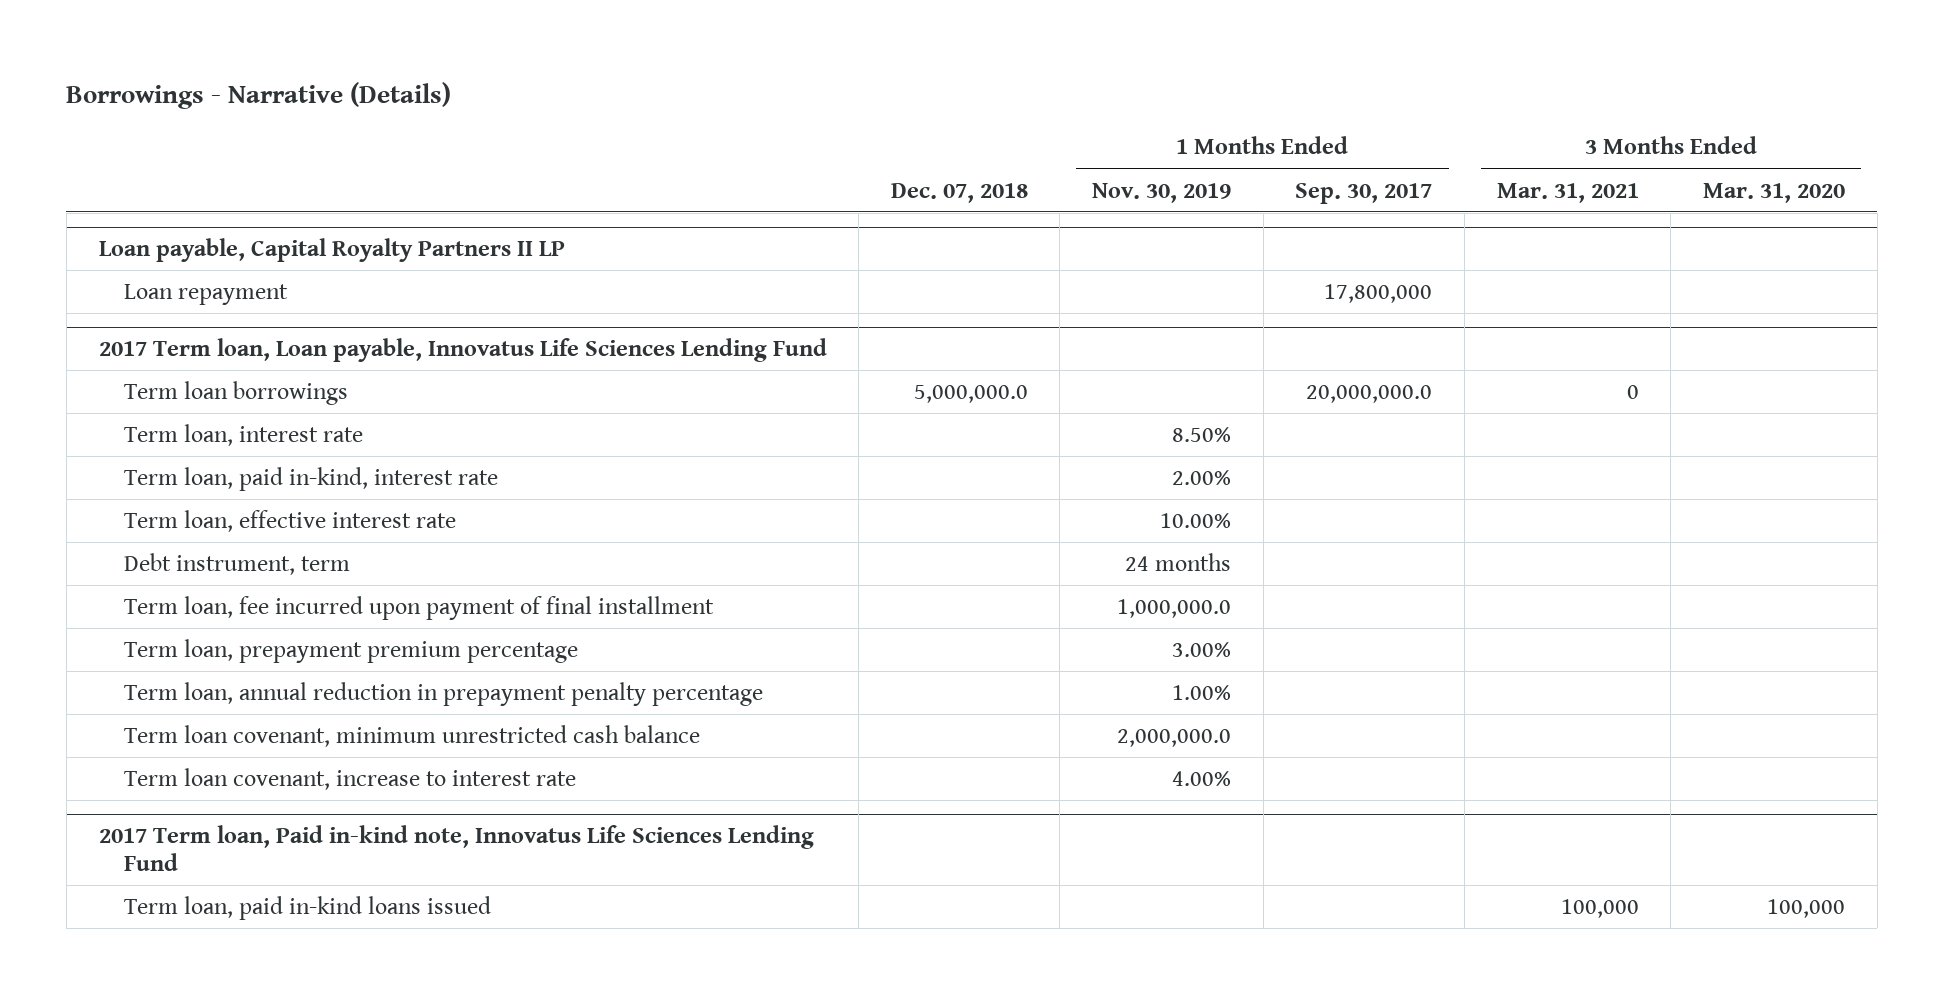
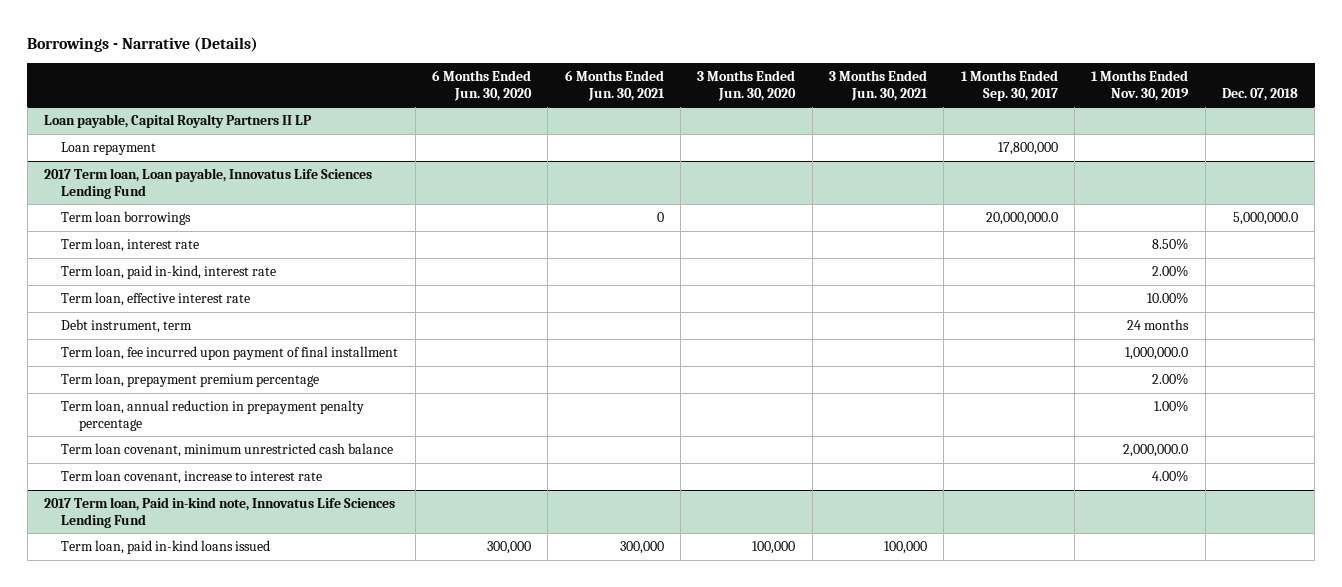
- | Dec. 07, 2018 | 1 Months Ended Nov. 30, 2019 | 1 Months Ended Sep. 30, 2017 | 3 Months Ended Mar. 31, 2021 | 3 Months Ended Mar. 31, 2020
+ | 6 Months Ended Jun. 30, 2020 | 6 Months Ended Jun. 30, 2021 | 3 Months Ended Jun. 30, 2020 | 3 Months Ended Jun. 30, 2021 | 1 Months Ended Sep. 30, 2017 | 1 Months Ended Nov. 30, 2019 | Dec. 07, 2018
@ 2017 Term loan, Loan payable, Innovatus Life Sciences Lending Fund
- Term loan, prepayment premium percentage | | 3.00% | | |
+ Term loan, prepayment premium percentage | | | | | | 2.00% |

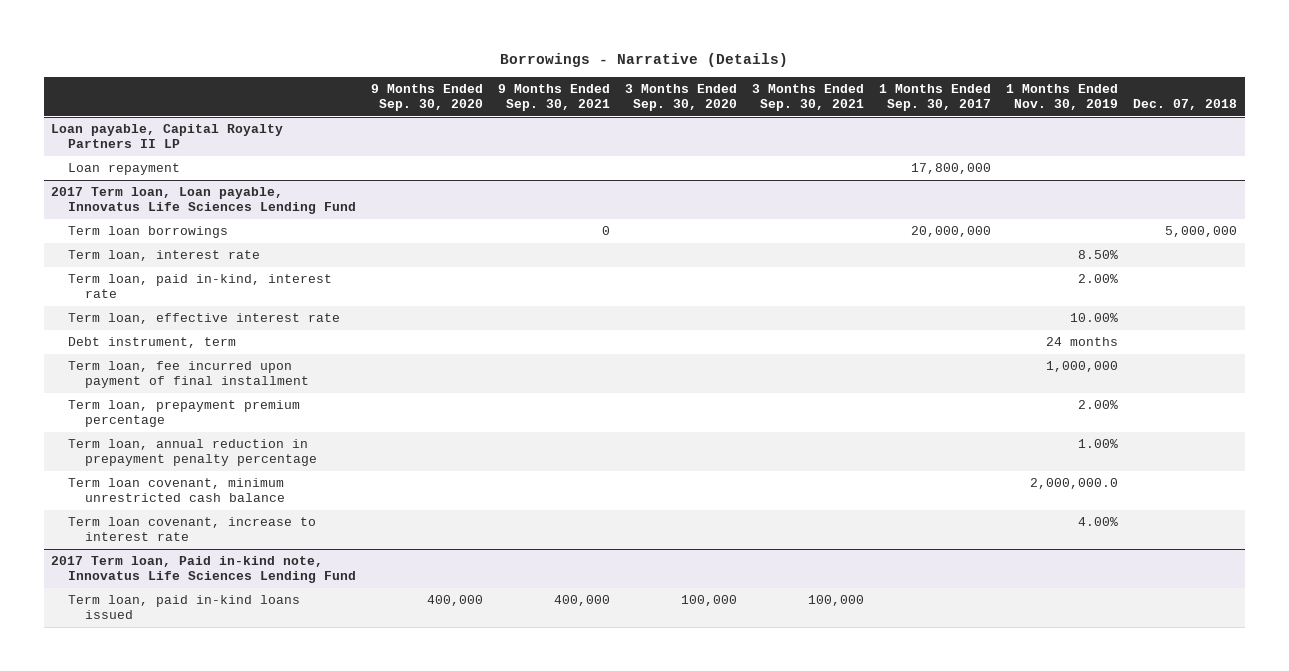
- | 6 Months Ended Jun. 30, 2020 | 6 Months Ended Jun. 30, 2021 | 3 Months Ended Jun. 30, 2020 | 3 Months Ended Jun. 30, 2021 | 1 Months Ended Sep. 30, 2017 | 1 Months Ended Nov. 30, 2019 | Dec. 07, 2018
+ | 9 Months Ended Sep. 30, 2020 | 9 Months Ended Sep. 30, 2021 | 3 Months Ended Sep. 30, 2020 | 3 Months Ended Sep. 30, 2021 | 1 Months Ended Sep. 30, 2017 | 1 Months Ended Nov. 30, 2019 | Dec. 07, 2018
@ 2017 Term loan, Loan payable, Innovatus Life Sciences Lending Fund
- Term loan borrowings | | 0 | | | 20,000,000.0 | | 5,000,000.0
+ Term loan borrowings | | 0 | | | 20,000,000 | | 5,000,000
- Term loan, fee incurred upon payment of final installment | | | | | | 1,000,000.0 |
+ Term loan, fee incurred upon payment of final installment | | | | | | 1,000,000 |

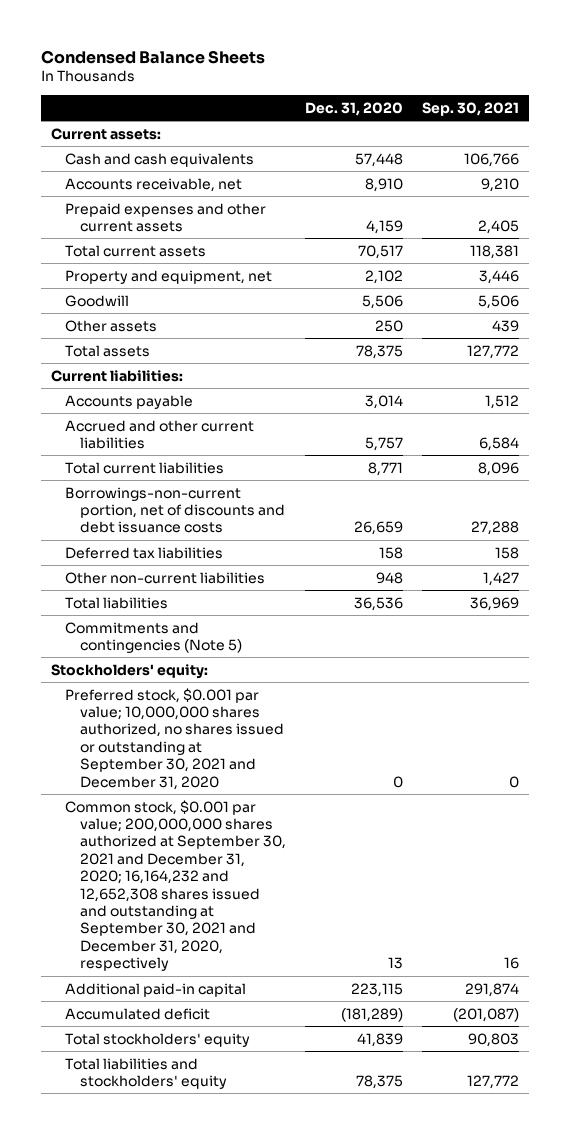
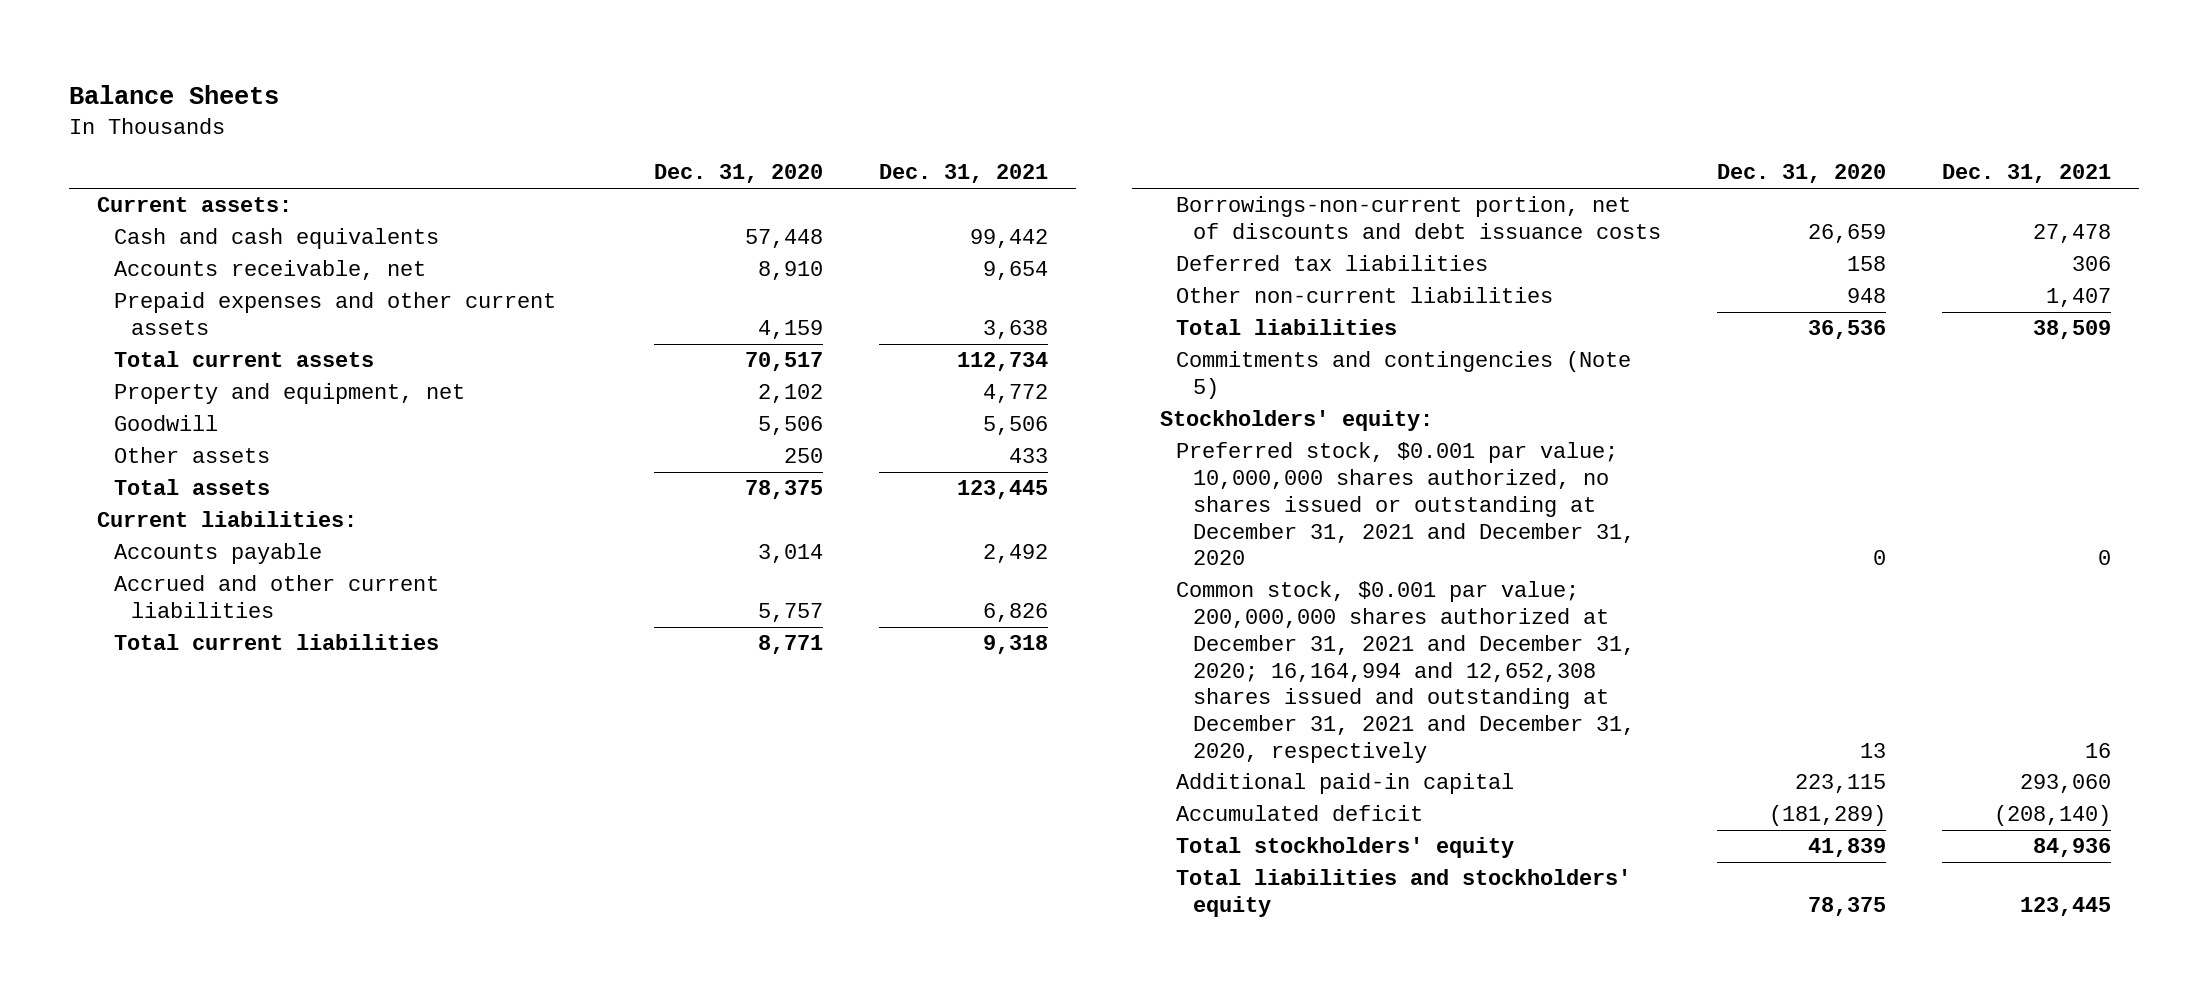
- Condensed Balance Sheets
+ Balance Sheets
- | Dec. 31, 2020 | Sep. 30, 2021
+ | Dec. 31, 2020 | Dec. 31, 2021
- Preferred stock, $0.001 par value; 10,000,000 shares authorized, no shares issued or outstanding at September 30, 2021 and December 31, 2020 | 0 | 0
- Common stock, $0.001 par value; 200,000,000 shares authorized at September 30, 2021 and December 31, 2020; 16,164,232 and 12,652,308 shares issued and outstanding at September 30, 2021 and December 31, 2020, respectively | 13 | 16
+ Preferred stock, $0.001 par value; 10,000,000 shares authorized, no shares issued or outstanding at December 31, 2021 and December 31, 2020 | 0 | 0
+ Common stock, $0.001 par value; 200,000,000 shares authorized at December 31, 2021 and December 31, 2020; 16,164,994 and 12,652,308 shares issued and outstanding at December 31, 2021 and December 31, 2020, respectively | 13 | 16

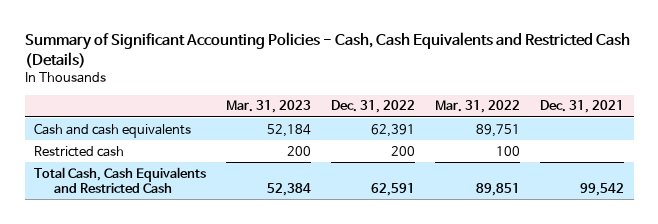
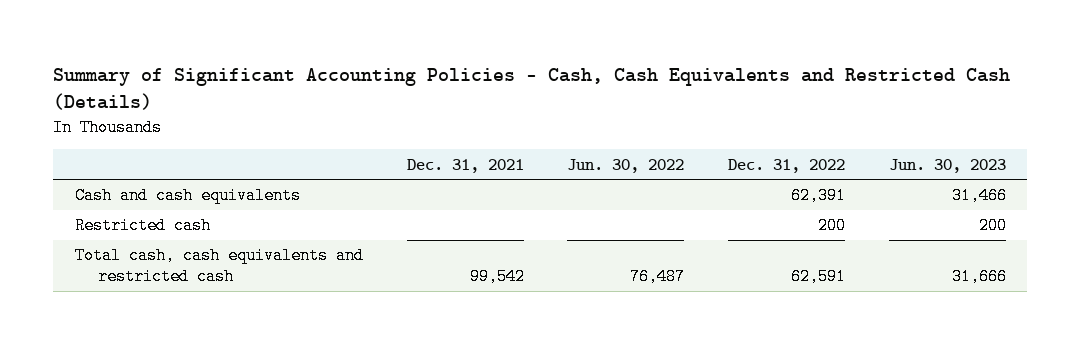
- | Mar. 31, 2023 | Dec. 31, 2022 | Mar. 31, 2022 | Dec. 31, 2021
+ | Dec. 31, 2021 | Jun. 30, 2022 | Dec. 31, 2022 | Jun. 30, 2023
- Total Cash, Cash Equivalents and Restricted Cash | 52,384 | 62,591 | 89,851 | 99,542
+ Total cash, cash equivalents and restricted cash | 99,542 | 76,487 | 62,591 | 31,666

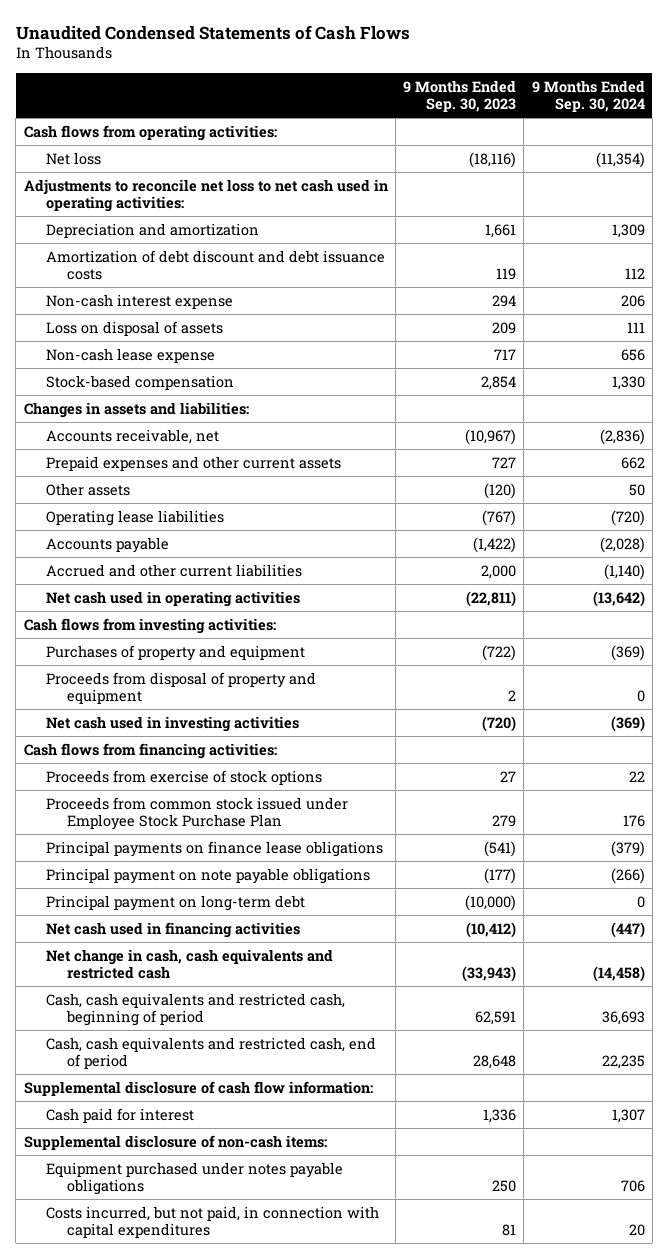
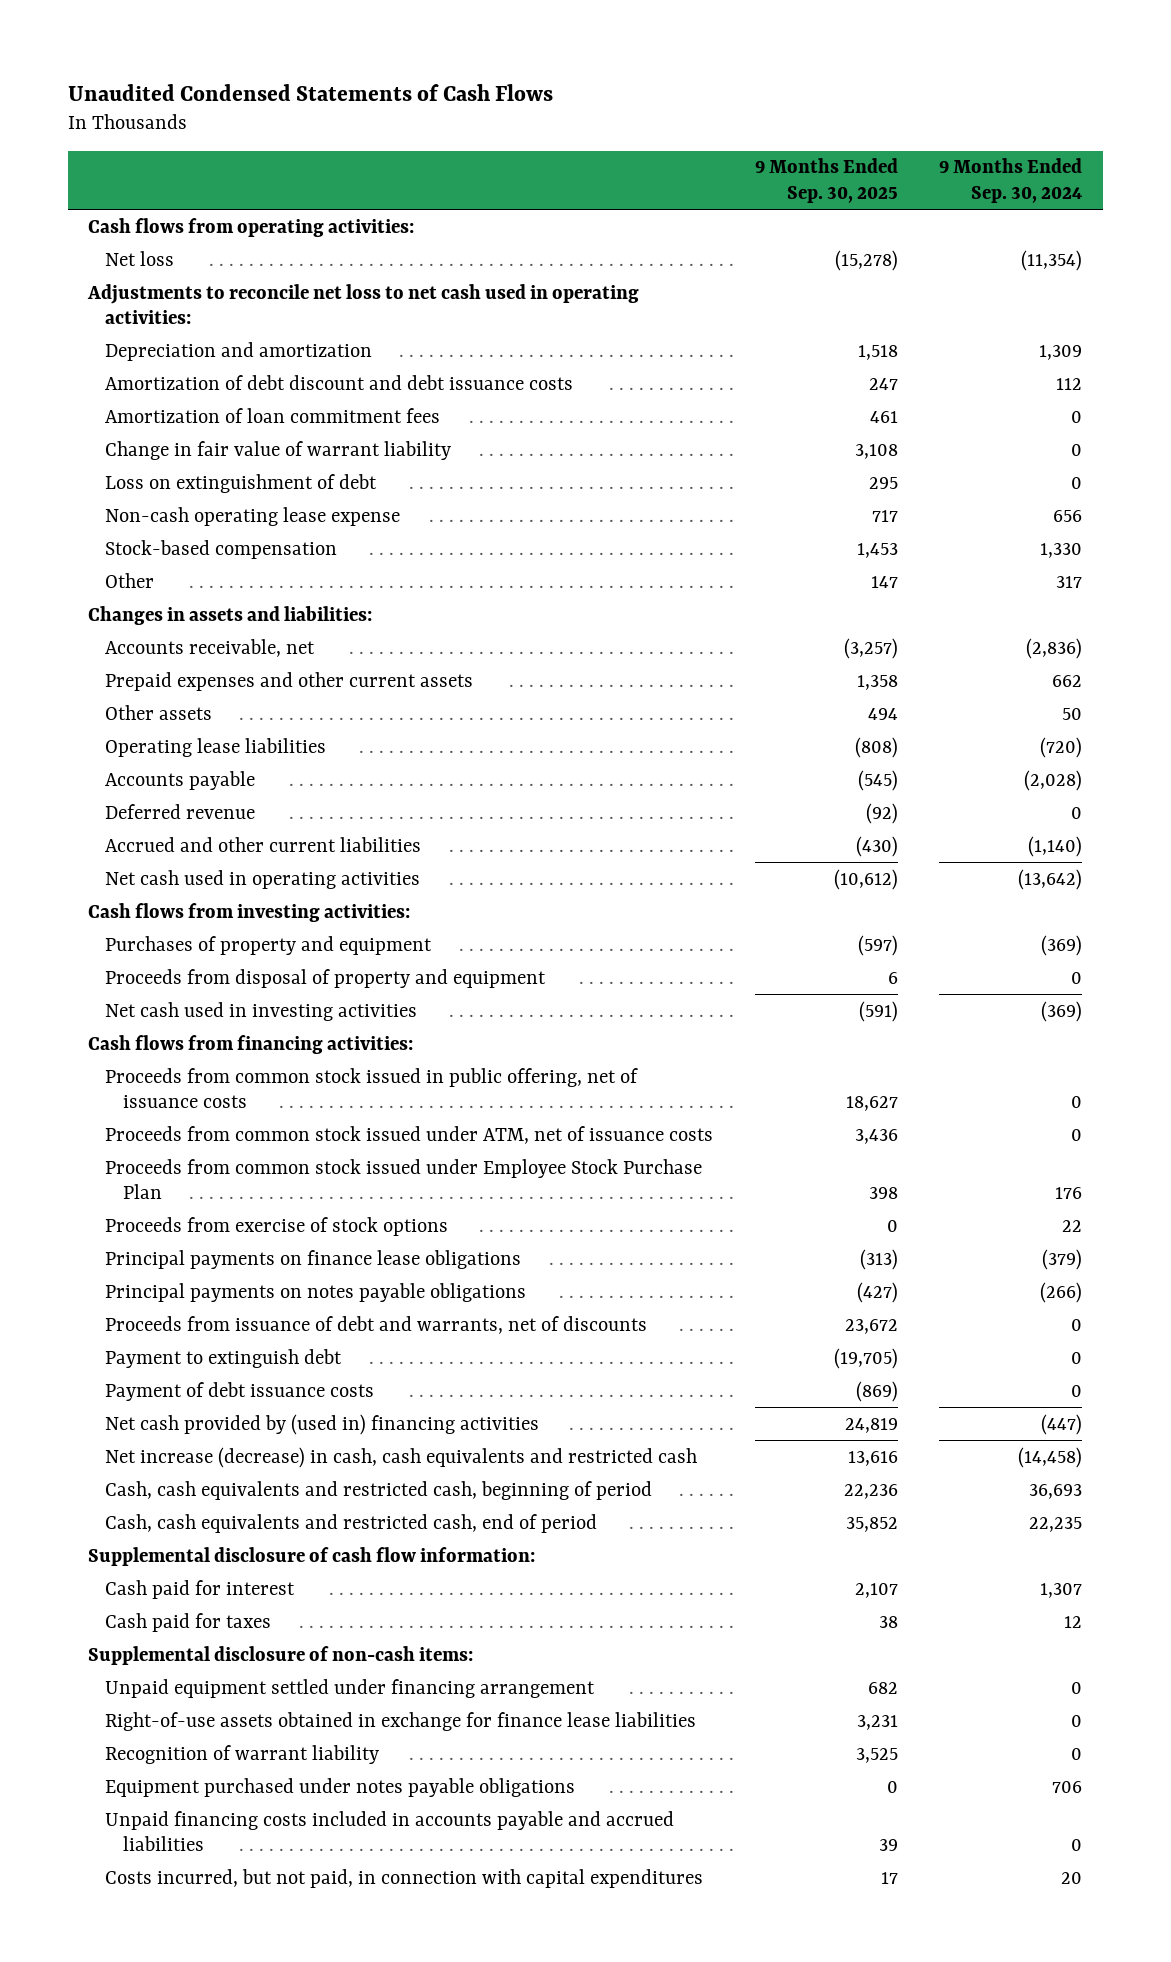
- | 9 Months Ended Sep. 30, 2023 | 9 Months Ended Sep. 30, 2024
+ | 9 Months Ended Sep. 30, 2025 | 9 Months Ended Sep. 30, 2024
- Non-cash interest expense | 294 | 206
- Loss on disposal of assets | 209 | 111
- Non-cash lease expense | 717 | 656
+ Amortization of loan commitment fees | 461 | 0
+ Change in fair value of warrant liability | 3,108 | 0
+ Loss on extinguishment of debt | 295 | 0
+ Non-cash operating lease expense | 717 | 656
+ Other | 147 | 317
+ Deferred revenue | (92) | 0
+ Proceeds from common stock issued in public offering, net of issuance costs | 18,627 | 0
+ Proceeds from common stock issued under ATM, net of issuance costs | 3,436 | 0
moved down: Proceeds from exercise of stock options | 0 | 22
- Principal payment on note payable obligations | (177) | (266)
- Principal payment on long-term debt | (10,000) | 0
- Net cash used in financing activities | (10,412) | (447)
- Net change in cash, cash equivalents and restricted cash | (33,943) | (14,458)
+ Principal payments on notes payable obligations | (427) | (266)
+ Proceeds from issuance of debt and warrants, net of discounts | 23,672 | 0
+ Payment to extinguish debt | (19,705) | 0
+ Payment of debt issuance costs | (869) | 0
+ Net cash provided by (used in) financing activities | 24,819 | (447)
+ Net increase (decrease) in cash, cash equivalents and restricted cash | 13,616 | (14,458)
+ Cash paid for taxes | 38 | 12
+ Unpaid equipment settled under financing arrangement | 682 | 0
+ Right-of-use assets obtained in exchange for finance lease liabilities | 3,231 | 0
+ Recognition of warrant liability | 3,525 | 0
+ Unpaid financing costs included in accounts payable and accrued liabilities | 39 | 0

